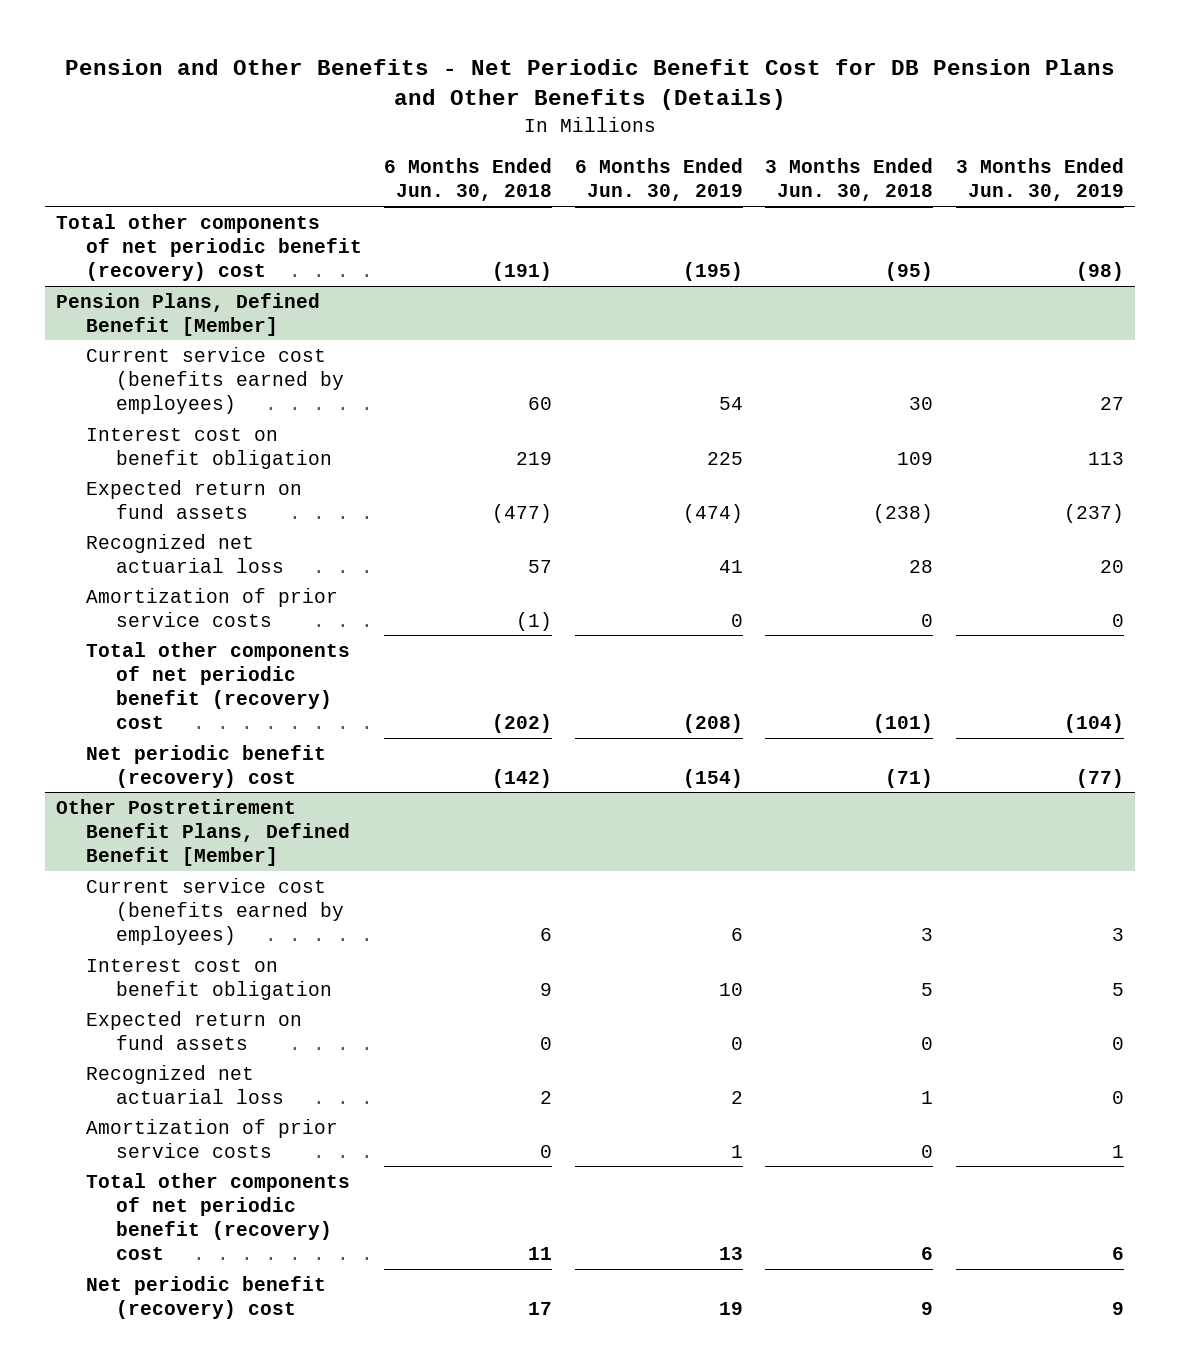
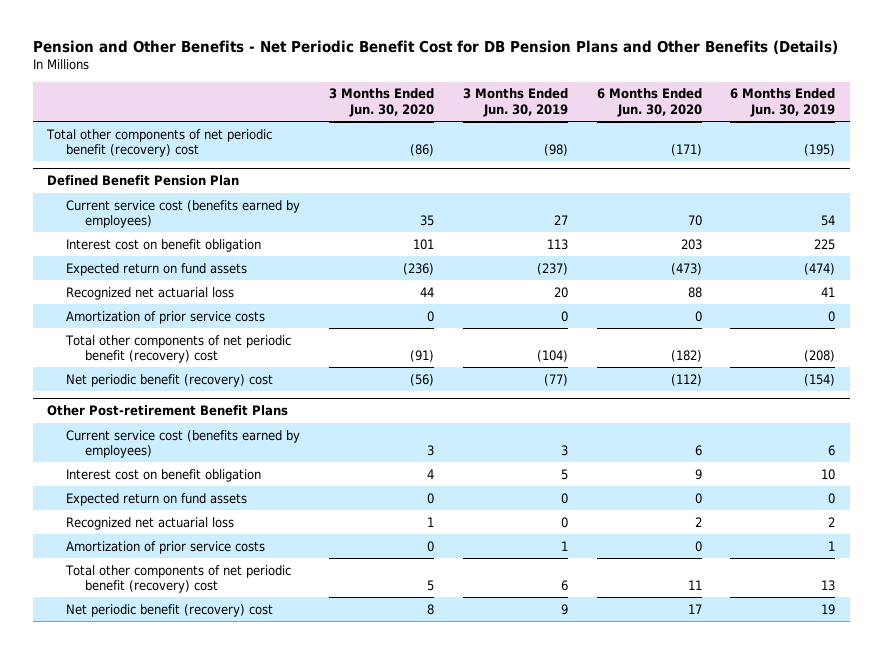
- | 6 Months Ended Jun. 30, 2018 | 6 Months Ended Jun. 30, 2019 | 3 Months Ended Jun. 30, 2018 | 3 Months Ended Jun. 30, 2019
+ | 3 Months Ended Jun. 30, 2020 | 3 Months Ended Jun. 30, 2019 | 6 Months Ended Jun. 30, 2020 | 6 Months Ended Jun. 30, 2019
- Pension Plans, Defined Benefit [Member]
+ Defined Benefit Pension Plan
- Other Postretirement Benefit Plans, Defined Benefit [Member]
+ Other Post-retirement Benefit Plans

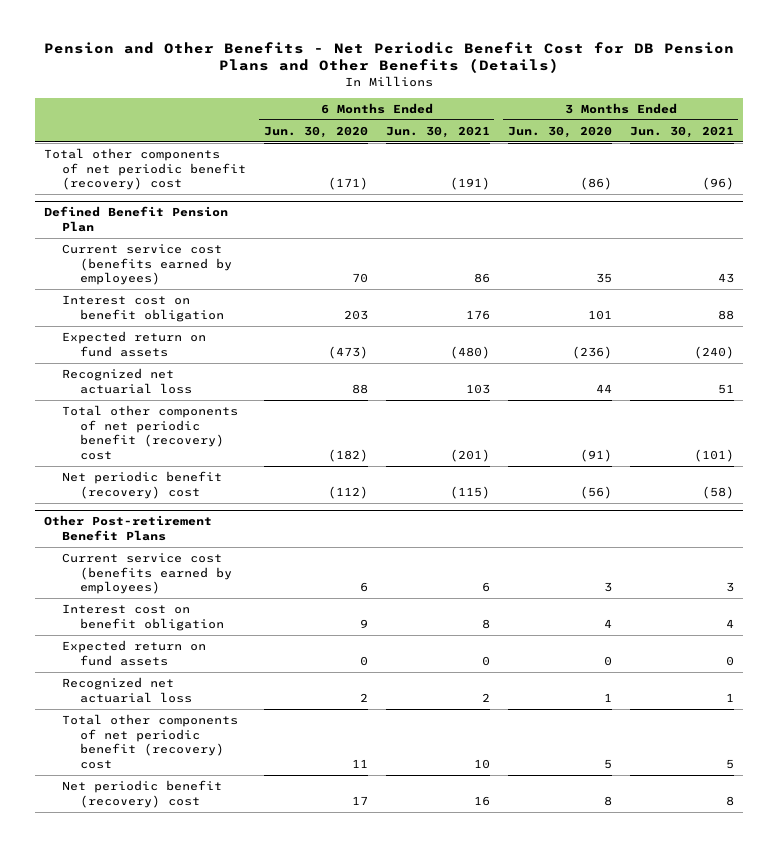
- | 3 Months Ended Jun. 30, 2020 | 3 Months Ended Jun. 30, 2019 | 6 Months Ended Jun. 30, 2020 | 6 Months Ended Jun. 30, 2019
+ | 6 Months Ended Jun. 30, 2020 | 6 Months Ended Jun. 30, 2021 | 3 Months Ended Jun. 30, 2020 | 3 Months Ended Jun. 30, 2021
@ Defined Benefit Pension Plan
- Amortization of prior service costs | 0 | 0 | 0 | 0
@ Other Post-retirement Benefit Plans
- Amortization of prior service costs | 0 | 1 | 0 | 1

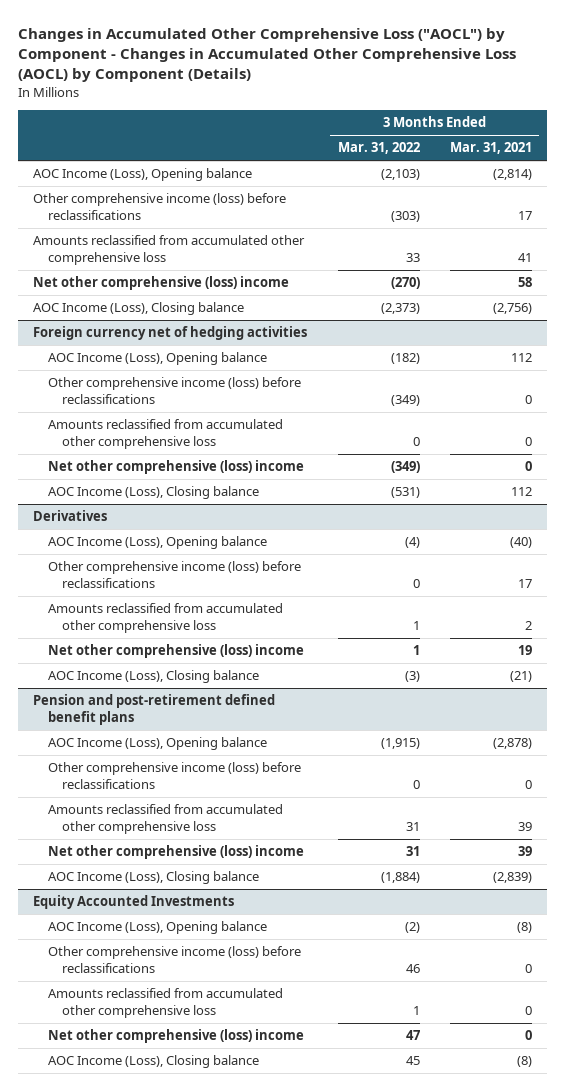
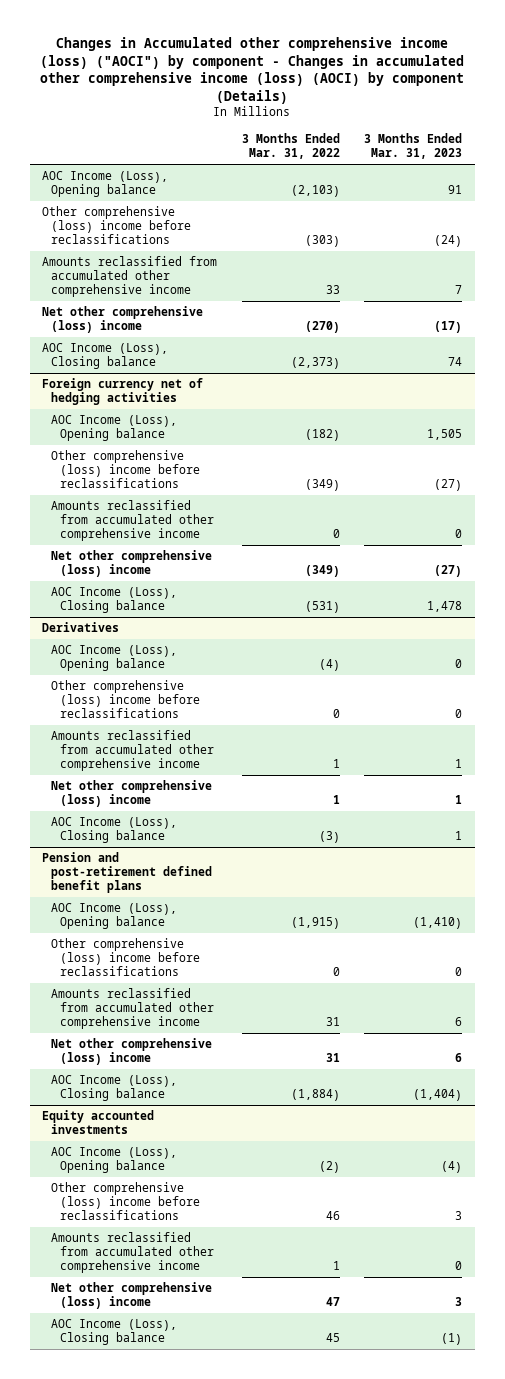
- Changes in Accumulated Other Comprehensive Loss ("AOCL") by Component - Changes in Accumulated Other Comprehensive Loss (AOCL) by Component (Details)
+ Changes in Accumulated other comprehensive income (loss) ("AOCI") by component - Changes in accumulated other comprehensive income (loss) (AOCI) by component (Details)
- | 3 Months Ended Mar. 31, 2022 | 3 Months Ended Mar. 31, 2021
+ | 3 Months Ended Mar. 31, 2022 | 3 Months Ended Mar. 31, 2023
- Other comprehensive income (loss) before reclassifications | (303) | 17
- Amounts reclassified from accumulated other comprehensive loss | 33 | 41
+ Other comprehensive (loss) income before reclassifications | (303) | (24)
+ Amounts reclassified from accumulated other comprehensive income | 33 | 7
@ Foreign currency net of hedging activities
- Other comprehensive income (loss) before reclassifications | (349) | 0
- Amounts reclassified from accumulated other comprehensive loss | 0 | 0
+ Other comprehensive (loss) income before reclassifications | (349) | (27)
+ Amounts reclassified from accumulated other comprehensive income | 0 | 0
@ Derivatives
- Other comprehensive income (loss) before reclassifications | 0 | 17
- Amounts reclassified from accumulated other comprehensive loss | 1 | 2
+ Other comprehensive (loss) income before reclassifications | 0 | 0
+ Amounts reclassified from accumulated other comprehensive income | 1 | 1
@ Pension and post-retirement defined benefit plans
- Other comprehensive income (loss) before reclassifications | 0 | 0
- Amounts reclassified from accumulated other comprehensive loss | 31 | 39
+ Other comprehensive (loss) income before reclassifications | 0 | 0
+ Amounts reclassified from accumulated other comprehensive income | 31 | 6
- Equity Accounted Investments
+ Equity accounted investments
- Other comprehensive income (loss) before reclassifications | 46 | 0
- Amounts reclassified from accumulated other comprehensive loss | 1 | 0
+ Other comprehensive (loss) income before reclassifications | 46 | 3
+ Amounts reclassified from accumulated other comprehensive income | 1 | 0

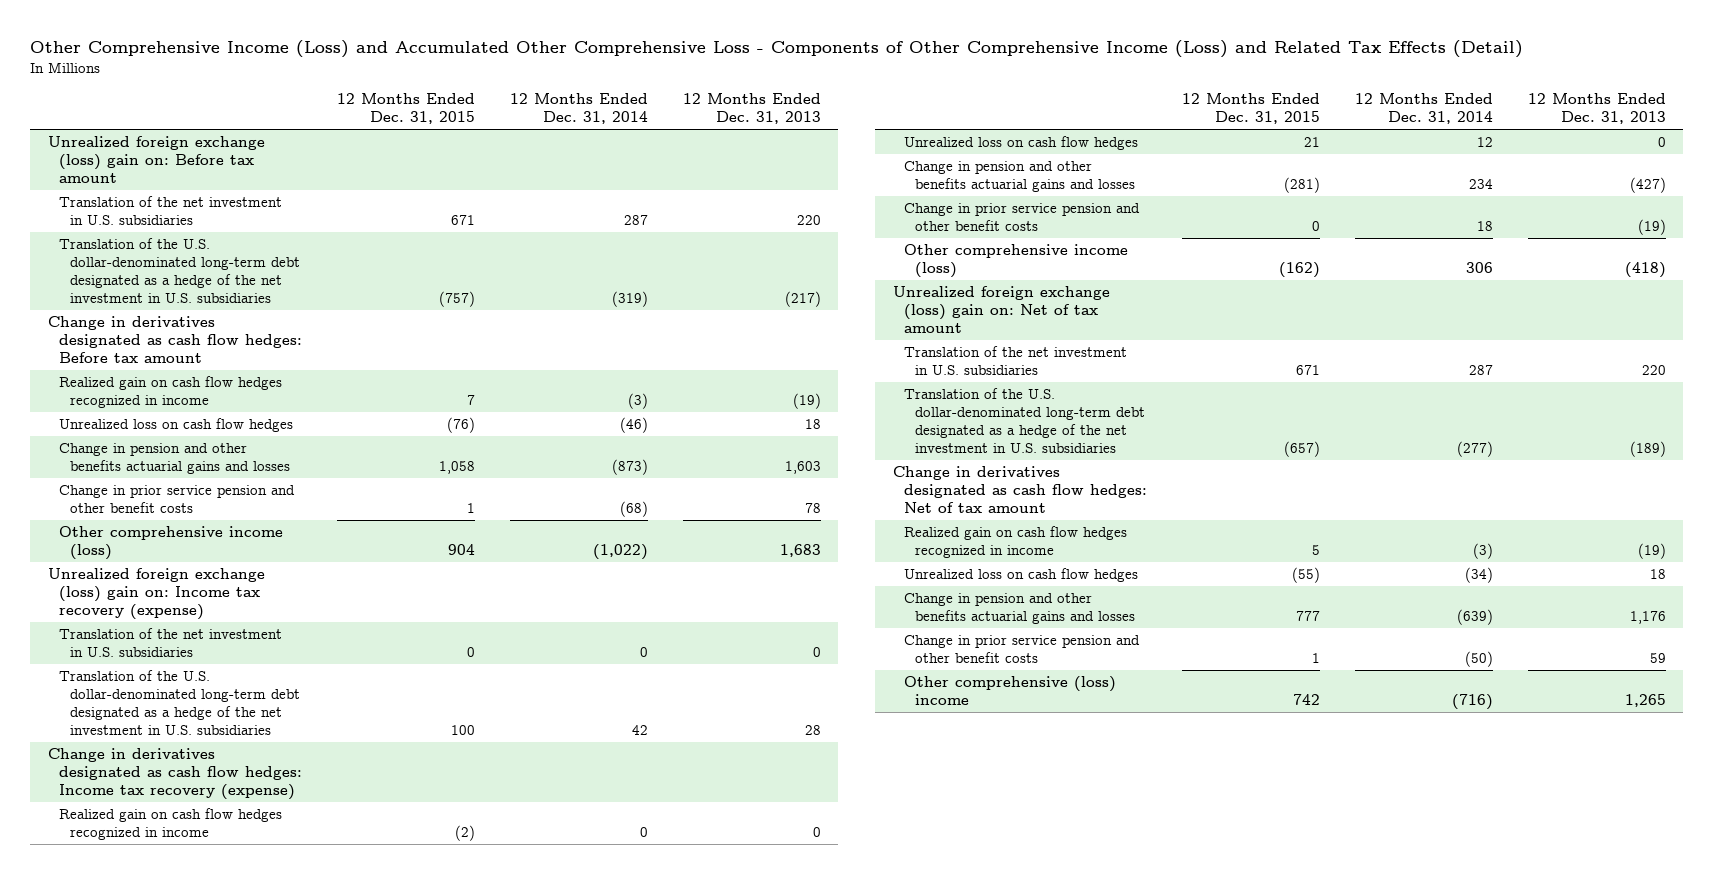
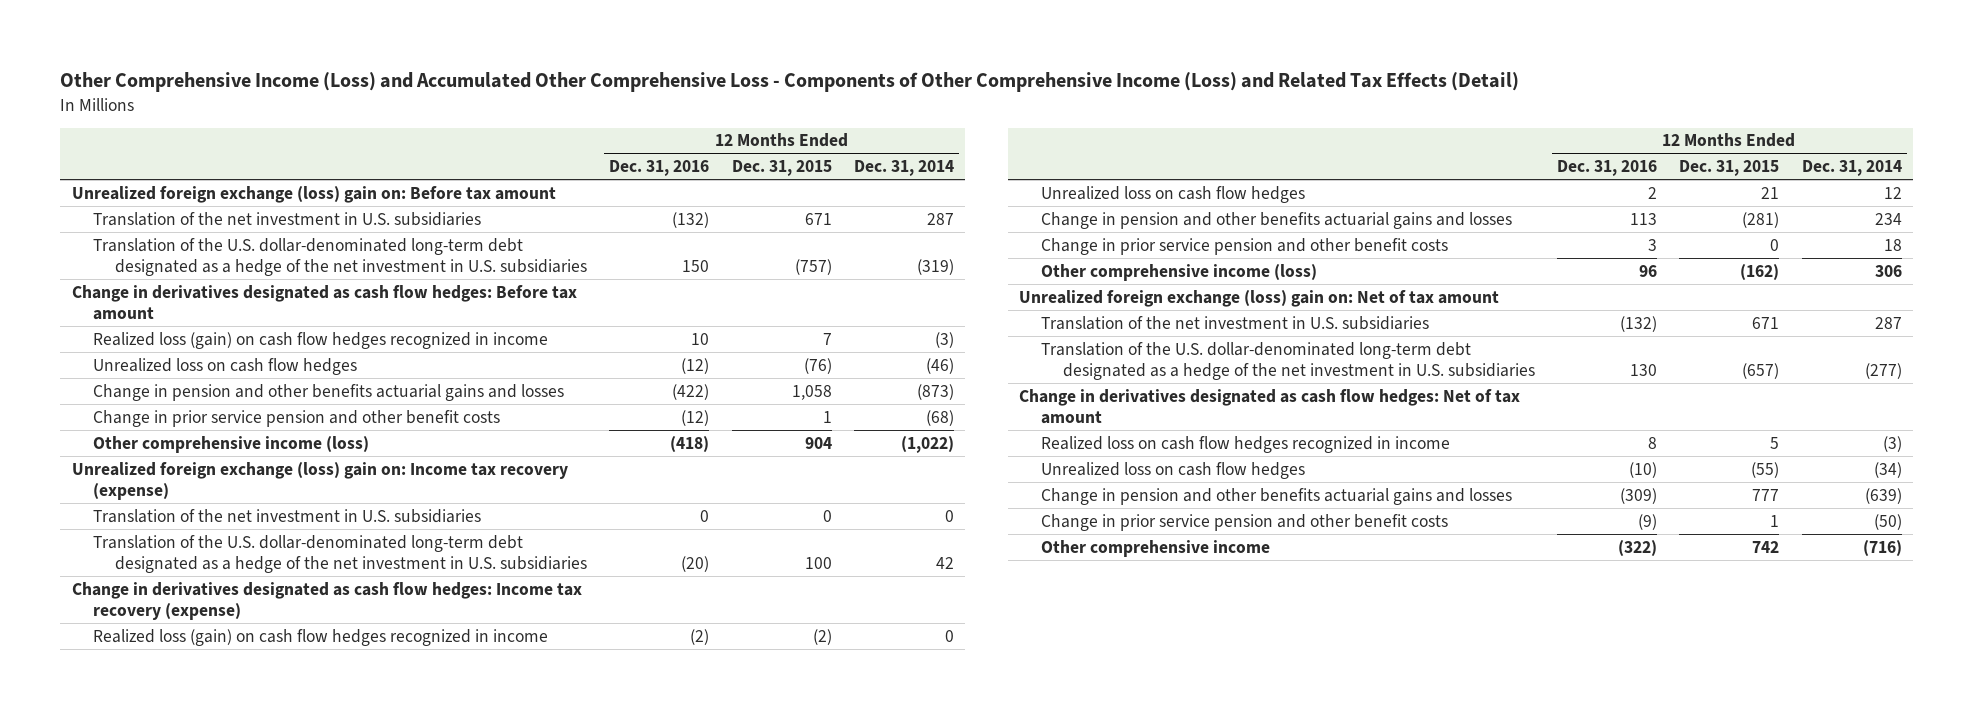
- | 12 Months Ended Dec. 31, 2015 | 12 Months Ended Dec. 31, 2014 | 12 Months Ended Dec. 31, 2013
+ | 12 Months Ended Dec. 31, 2016 | 12 Months Ended Dec. 31, 2015 | 12 Months Ended Dec. 31, 2014
- Realized gain on cash flow hedges recognized in income | 7 | (3) | (19)
+ Realized loss (gain) on cash flow hedges recognized in income | 10 | 7 | (3)
- Realized gain on cash flow hedges recognized in income | (2) | 0 | 0
+ Realized loss (gain) on cash flow hedges recognized in income | (2) | (2) | 0
- Realized gain on cash flow hedges recognized in income | 5 | (3) | (19)
+ Realized loss on cash flow hedges recognized in income | 8 | 5 | (3)
- Other comprehensive (loss) income | 742 | (716) | 1,265
+ Other comprehensive income | (322) | 742 | (716)

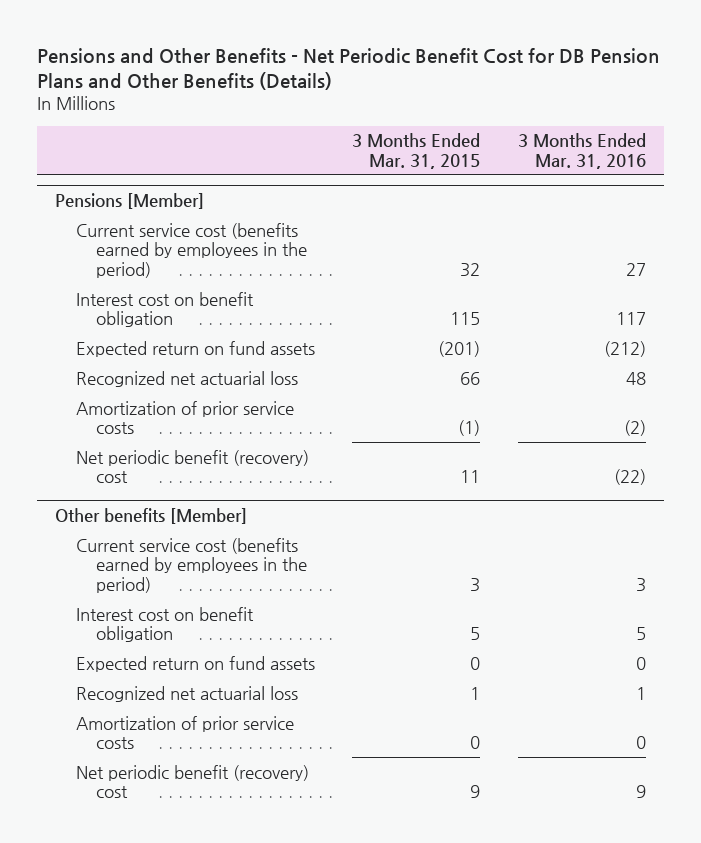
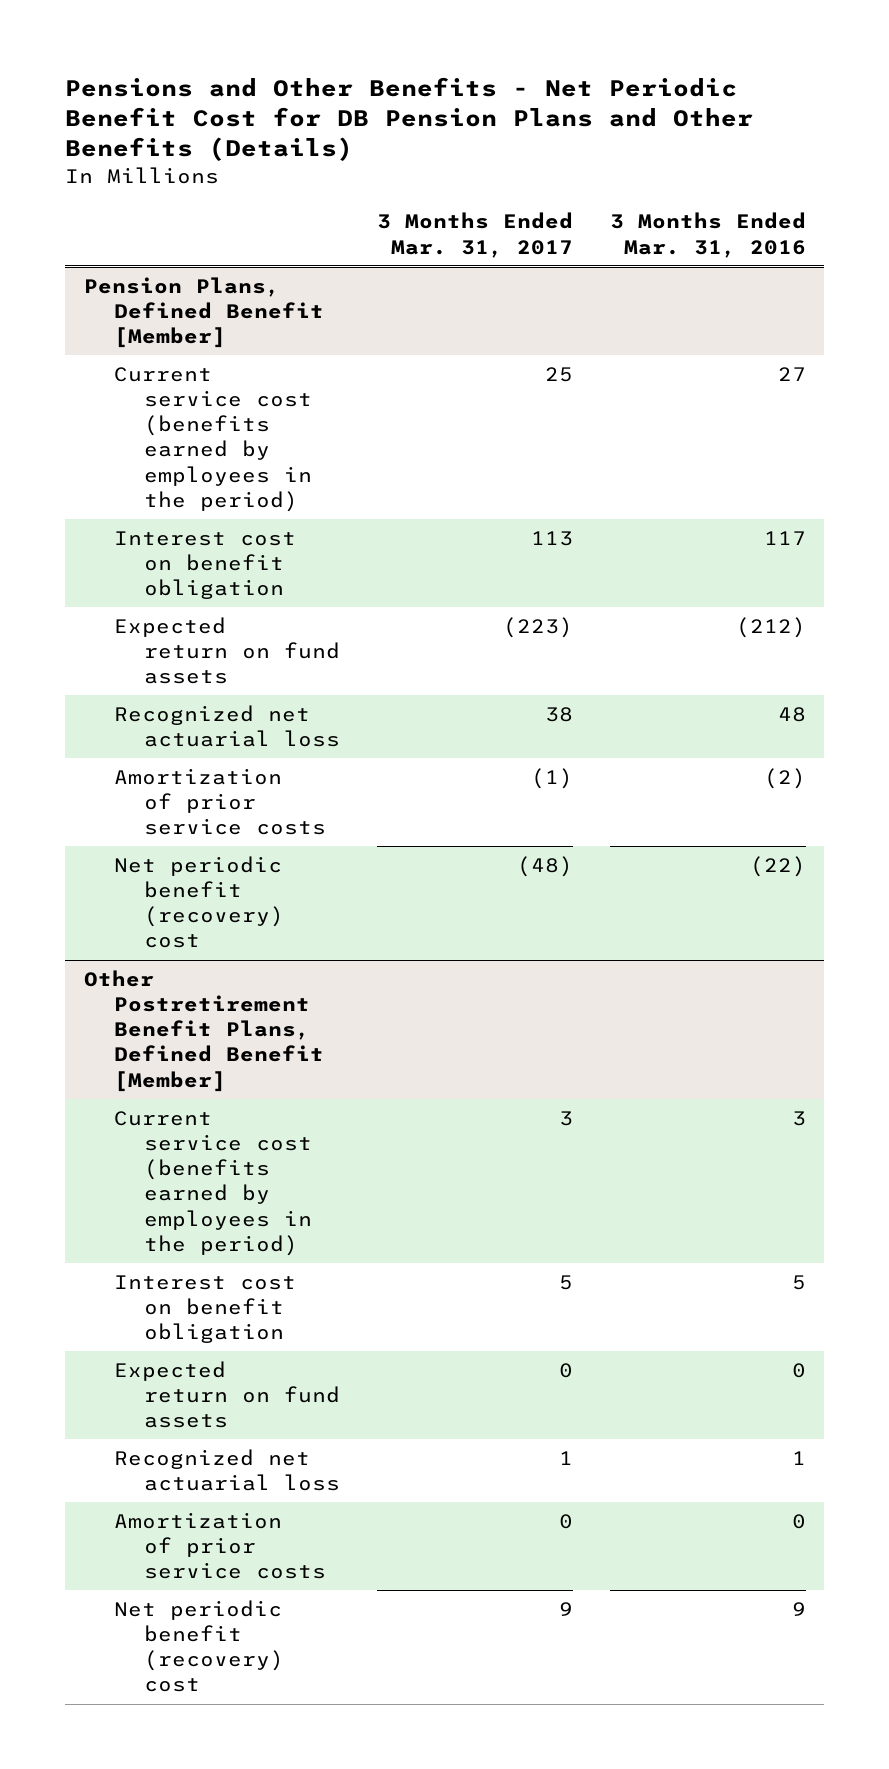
- | 3 Months Ended Mar. 31, 2015 | 3 Months Ended Mar. 31, 2016
+ | 3 Months Ended Mar. 31, 2017 | 3 Months Ended Mar. 31, 2016
- Pensions [Member]
+ Pension Plans, Defined Benefit [Member]
- Other benefits [Member]
+ Other Postretirement Benefit Plans, Defined Benefit [Member]

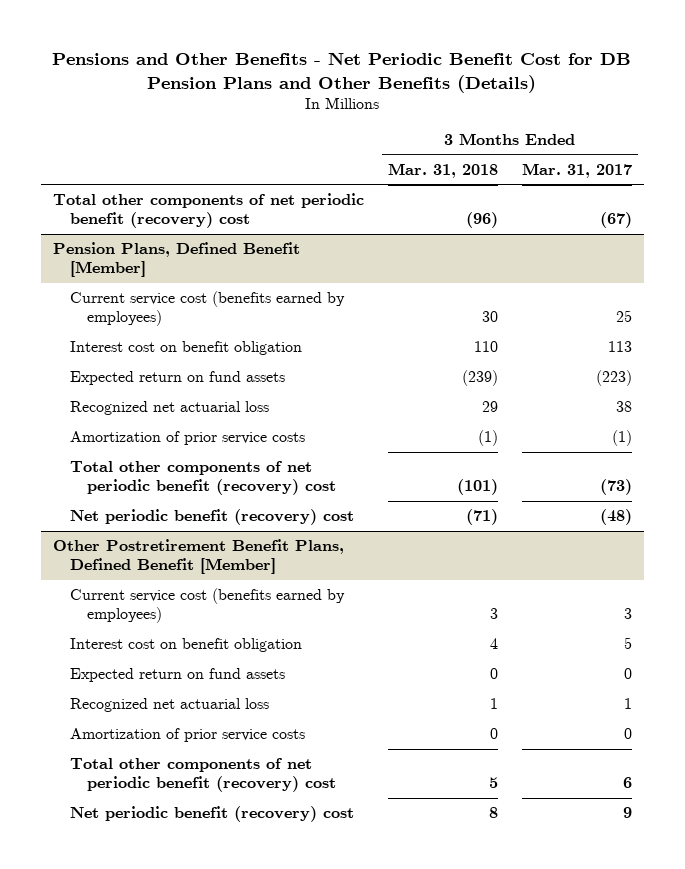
- | 3 Months Ended Mar. 31, 2017 | 3 Months Ended Mar. 31, 2016
+ | 3 Months Ended Mar. 31, 2018 | 3 Months Ended Mar. 31, 2017
+ Total other components of net periodic benefit (recovery) cost | (96) | (67)
@ Pension Plans, Defined Benefit [Member]
- Current service cost (benefits earned by employees in the period) | 25 | 27
+ Current service cost (benefits earned by employees) | 30 | 25
+ Total other components of net periodic benefit (recovery) cost | (101) | (73)
@ Other Postretirement Benefit Plans, Defined Benefit [Member]
- Current service cost (benefits earned by employees in the period) | 3 | 3
+ Current service cost (benefits earned by employees) | 3 | 3
+ Total other components of net periodic benefit (recovery) cost | 5 | 6

